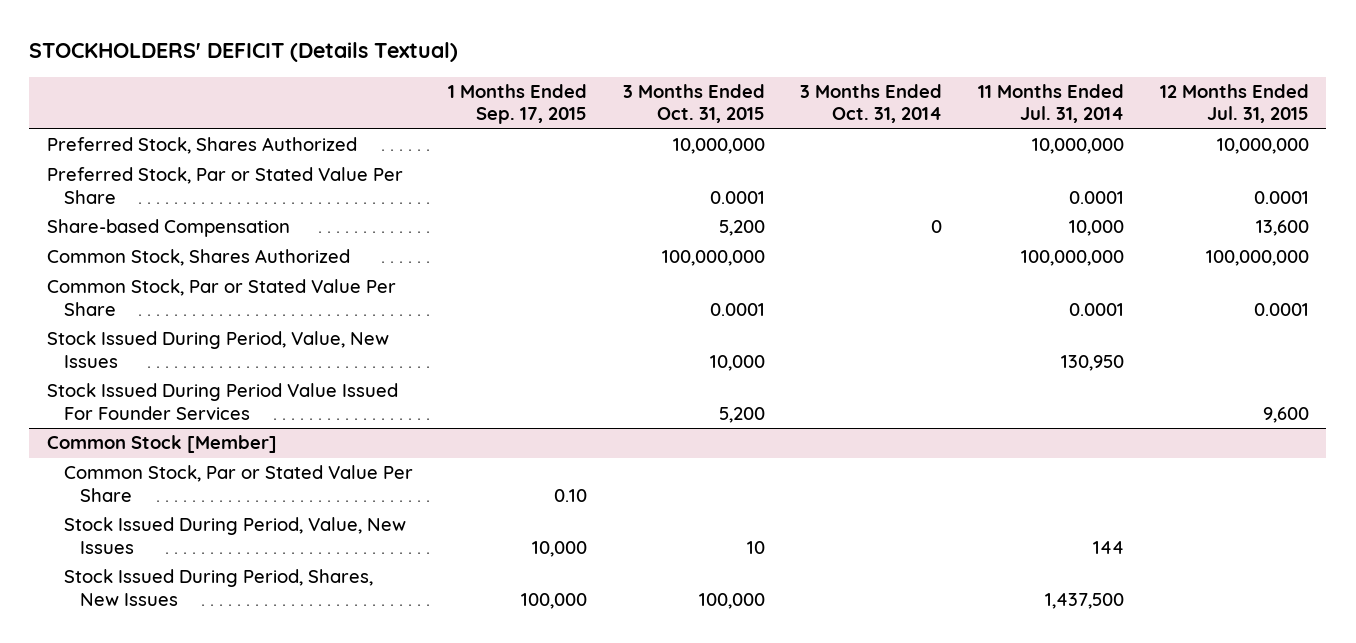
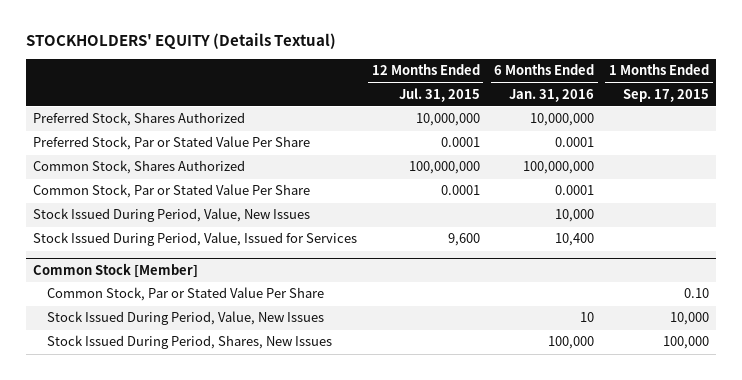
- STOCKHOLDERS' DEFICIT (Details Textual)
+ STOCKHOLDERS' EQUITY (Details Textual)
- | 1 Months Ended Sep. 17, 2015 | 3 Months Ended Oct. 31, 2015 | 3 Months Ended Oct. 31, 2014 | 11 Months Ended Jul. 31, 2014 | 12 Months Ended Jul. 31, 2015
+ | 12 Months Ended Jul. 31, 2015 | 6 Months Ended Jan. 31, 2016 | 1 Months Ended Sep. 17, 2015
- Share-based Compensation | | 5,200 | 0 | 10,000 | 13,600
- Stock Issued During Period Value Issued For Founder Services | | 5,200 | | | 9,600
+ Stock Issued During Period, Value, Issued for Services | 9,600 | 10,400 |

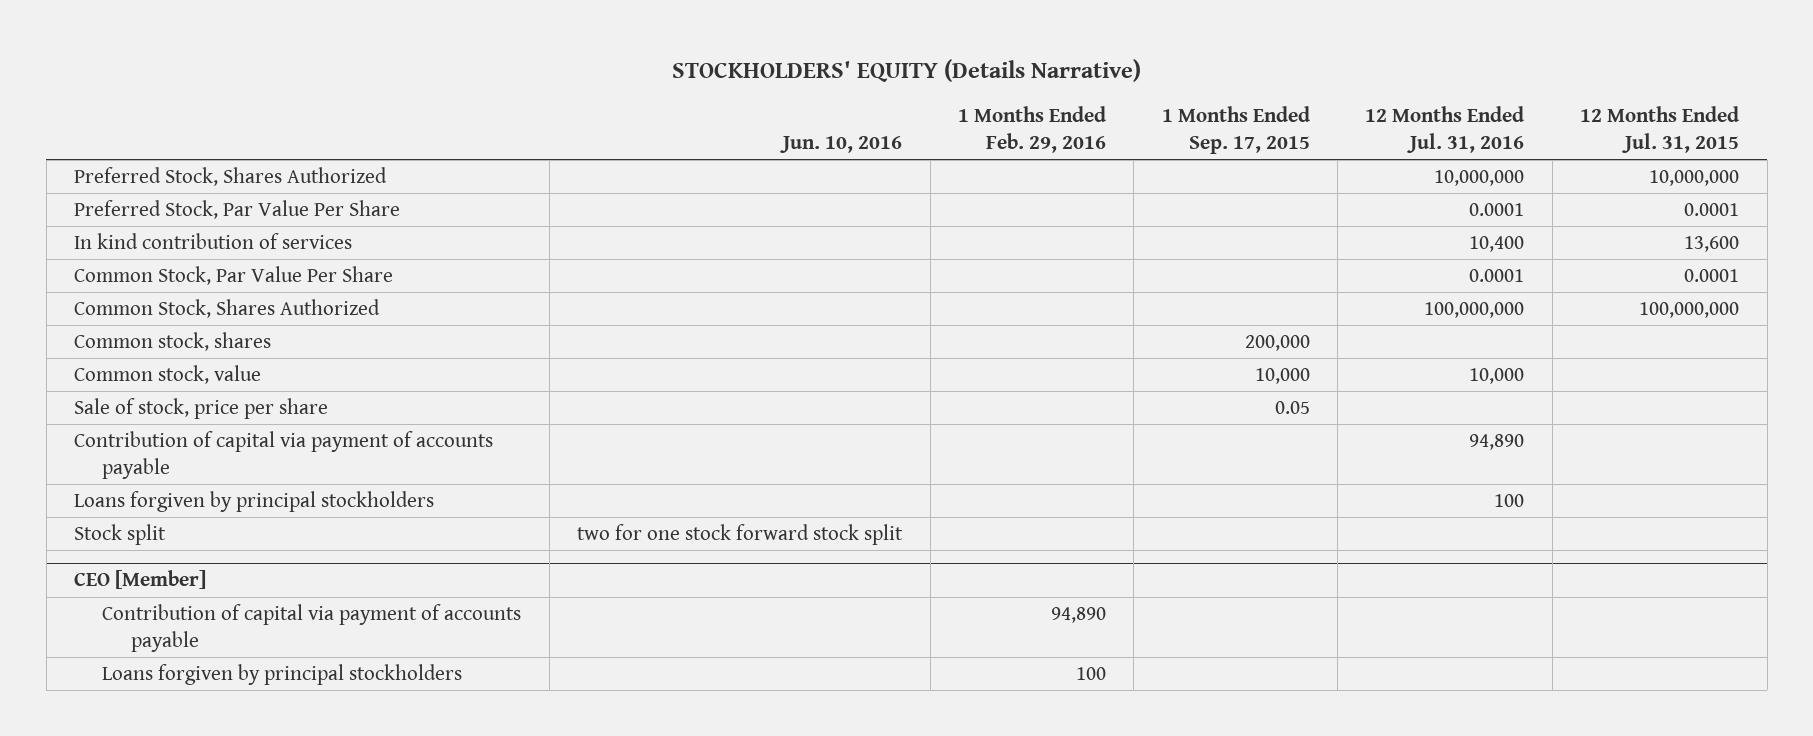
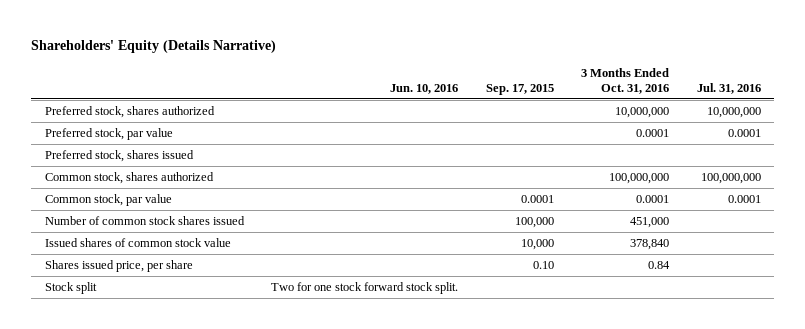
- STOCKHOLDERS' EQUITY (Details Narrative)
+ Shareholders' Equity (Details Narrative)
- | Jun. 10, 2016 | 1 Months Ended Feb. 29, 2016 | 1 Months Ended Sep. 17, 2015 | 12 Months Ended Jul. 31, 2016 | 12 Months Ended Jul. 31, 2015
+ | Jun. 10, 2016 | Sep. 17, 2015 | 3 Months Ended Oct. 31, 2016 | Jul. 31, 2016
- Preferred Stock, Shares Authorized | | | | 10,000,000 | 10,000,000
- Preferred Stock, Par Value Per Share | | | | 0.0001 | 0.0001
- In kind contribution of services | | | | 10,400 | 13,600
- Common Stock, Par Value Per Share | | | | 0.0001 | 0.0001
- Common Stock, Shares Authorized | | | | 100,000,000 | 100,000,000
- Common stock, shares | | | 200,000 | |
- Common stock, value | | | 10,000 | 10,000 |
- Sale of stock, price per share | | | 0.05 | |
- Contribution of capital via payment of accounts payable | | | | 94,890 |
- Loans forgiven by principal stockholders | | | | 100 |
- Stock split | two for one stock forward stock split | | | |
- CEO [Member]
- Contribution of capital via payment of accounts payable | | 94,890 | | |
- Loans forgiven by principal stockholders | | 100 | | |
+ Preferred stock, shares authorized | | | 10,000,000 | 10,000,000
+ Preferred stock, par value | | | 0.0001 | 0.0001
+ Preferred stock, shares issued
+ Common stock, shares authorized | | | 100,000,000 | 100,000,000
+ Common stock, par value | | 0.0001 | 0.0001 | 0.0001
+ Number of common stock shares issued | | 100,000 | 451,000 |
+ Issued shares of common stock value | | 10,000 | 378,840 |
+ Shares issued price, per share | | 0.10 | 0.84 |
+ Stock split | Two for one stock forward stock split. | | |

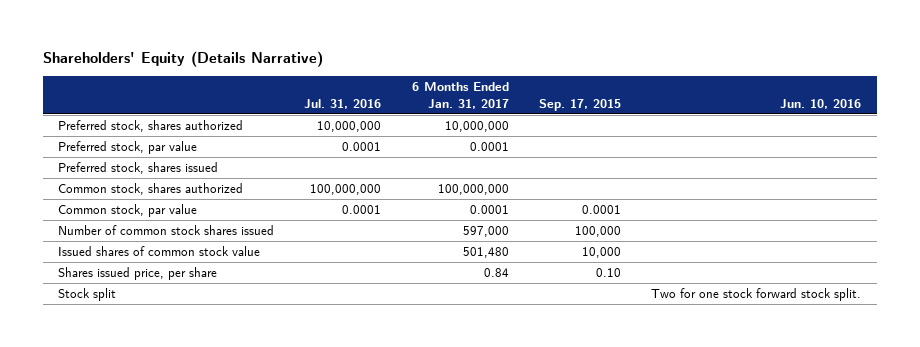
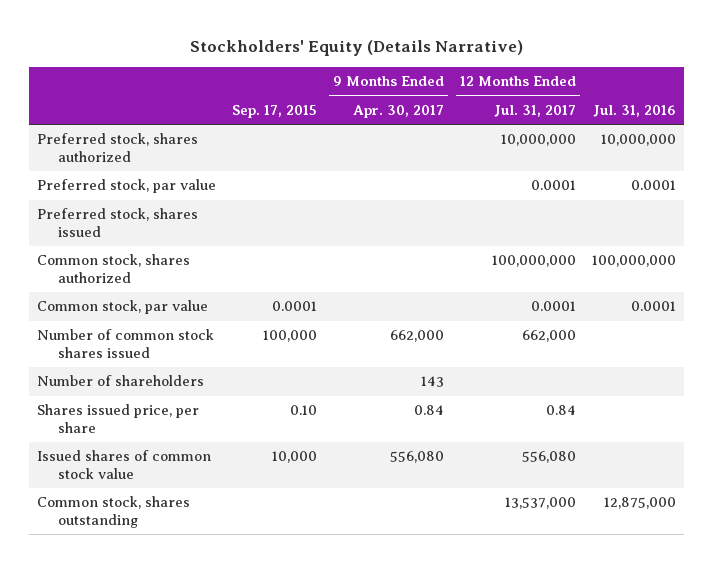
- Shareholders' Equity (Details Narrative)
+ Stockholders' Equity (Details Narrative)
- | Jul. 31, 2016 | 6 Months Ended Jan. 31, 2017 | Sep. 17, 2015 | Jun. 10, 2016
+ | Sep. 17, 2015 | 9 Months Ended Apr. 30, 2017 | 12 Months Ended Jul. 31, 2017 | Jul. 31, 2016
+ Number of shareholders | | 143 | |
- Stock split | | | | Two for one stock forward stock split.
moved down: Issued shares of common stock value | 10,000 | 556,080 | 556,080 |
+ Common stock, shares outstanding | | | 13,537,000 | 12,875,000

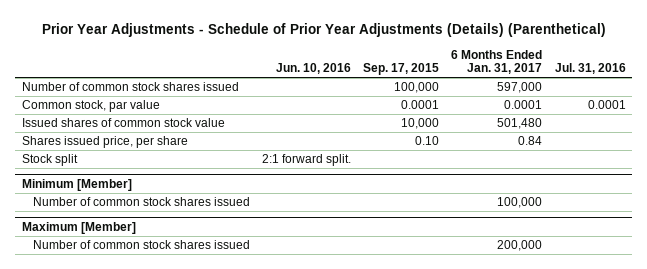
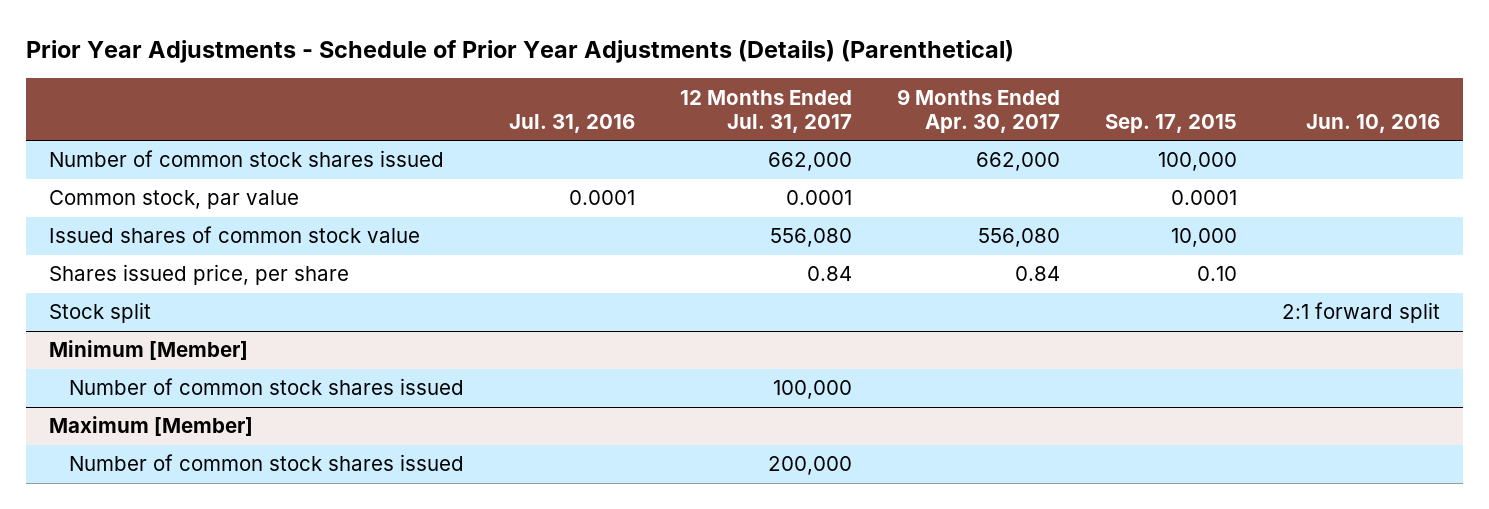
- | Jun. 10, 2016 | Sep. 17, 2015 | 6 Months Ended Jan. 31, 2017 | Jul. 31, 2016
+ | Jul. 31, 2016 | 12 Months Ended Jul. 31, 2017 | 9 Months Ended Apr. 30, 2017 | Sep. 17, 2015 | Jun. 10, 2016
- Stock split | 2:1 forward split. | | |
+ Stock split | | | | | 2:1 forward split

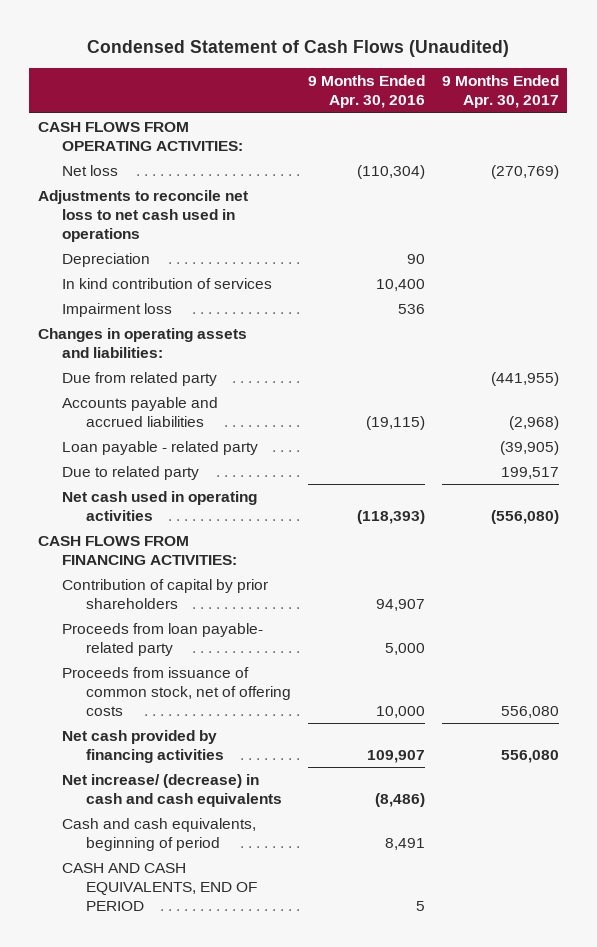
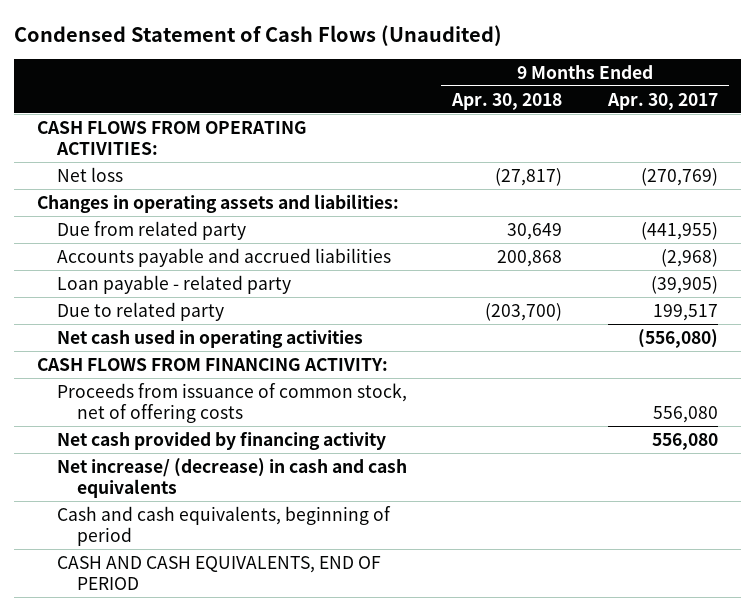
- | 9 Months Ended Apr. 30, 2016 | 9 Months Ended Apr. 30, 2017
+ | 9 Months Ended Apr. 30, 2018 | 9 Months Ended Apr. 30, 2017
- Adjustments to reconcile net loss to net cash used in operations
- Depreciation | 90 |
- In kind contribution of services | 10,400 |
- Impairment loss | 536 |
- CASH FLOWS FROM FINANCING ACTIVITIES:
- Contribution of capital by prior shareholders | 94,907 |
- Proceeds from loan payable- related party | 5,000 |
+ CASH FLOWS FROM FINANCING ACTIVITY:
- Net cash provided by financing activities | 109,907 | 556,080
+ Net cash provided by financing activity | | 556,080

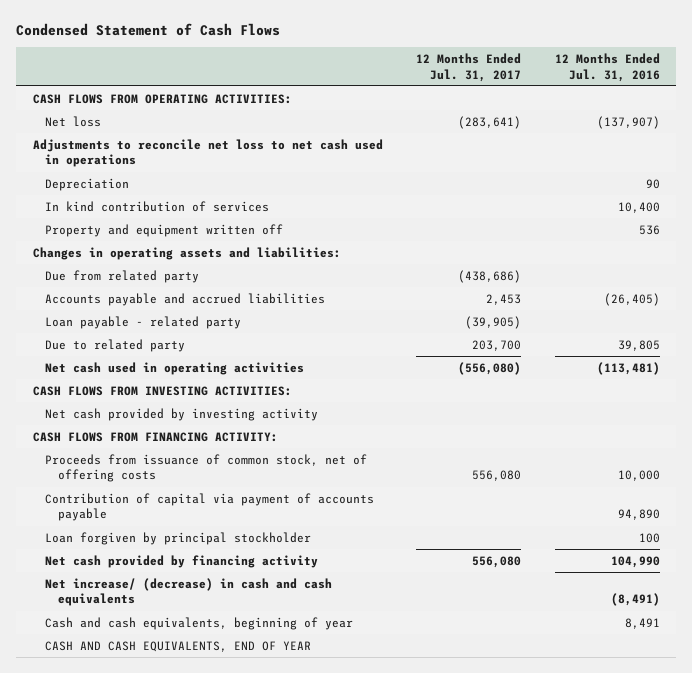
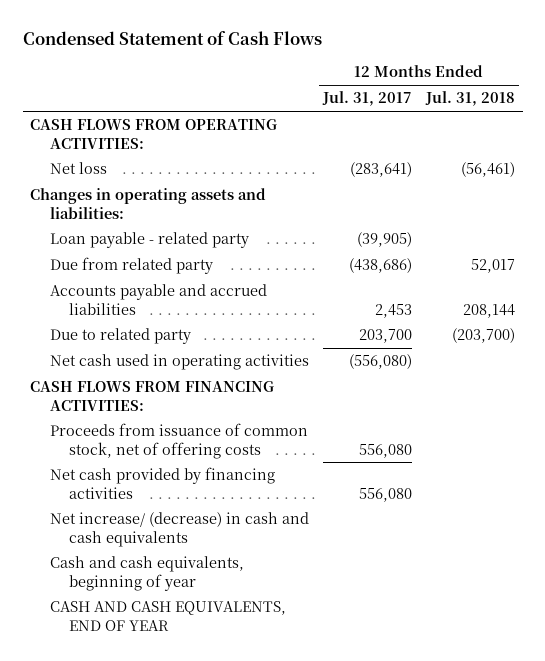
- | 12 Months Ended Jul. 31, 2017 | 12 Months Ended Jul. 31, 2016
+ | 12 Months Ended Jul. 31, 2017 | 12 Months Ended Jul. 31, 2018
- Adjustments to reconcile net loss to net cash used in operations
- Depreciation | | 90
- In kind contribution of services | | 10,400
- Property and equipment written off | | 536
moved up: Loan payable - related party | (39,905) |
- CASH FLOWS FROM INVESTING ACTIVITIES:
- Net cash provided by investing activity
- CASH FLOWS FROM FINANCING ACTIVITY:
+ CASH FLOWS FROM FINANCING ACTIVITIES:
- Contribution of capital via payment of accounts payable | | 94,890
- Loan forgiven by principal stockholder | | 100
- Net cash provided by financing activity | 556,080 | 104,990
+ Net cash provided by financing activities | 556,080 |

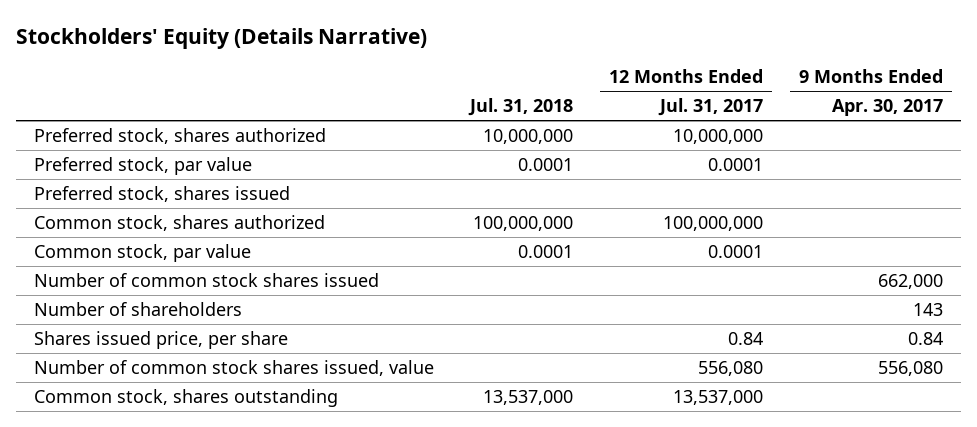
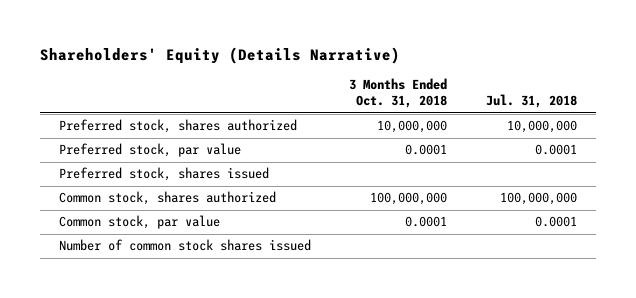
- Stockholders' Equity (Details Narrative)
+ Shareholders' Equity (Details Narrative)
- | Jul. 31, 2018 | 12 Months Ended Jul. 31, 2017 | 9 Months Ended Apr. 30, 2017
+ | 3 Months Ended Oct. 31, 2018 | Jul. 31, 2018
- Number of shareholders | | | 143
- Shares issued price, per share | | 0.84 | 0.84
- Number of common stock shares issued, value | | 556,080 | 556,080
- Common stock, shares outstanding | 13,537,000 | 13,537,000 |

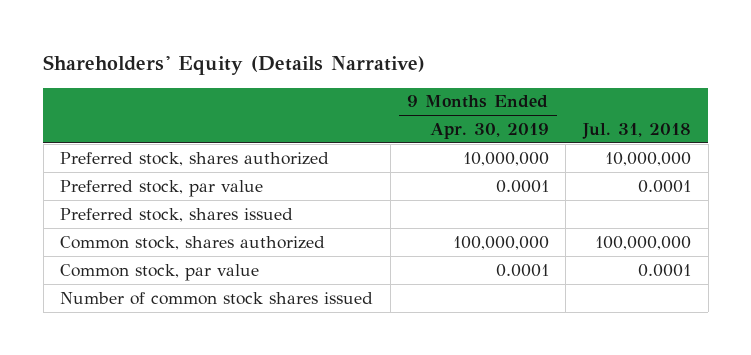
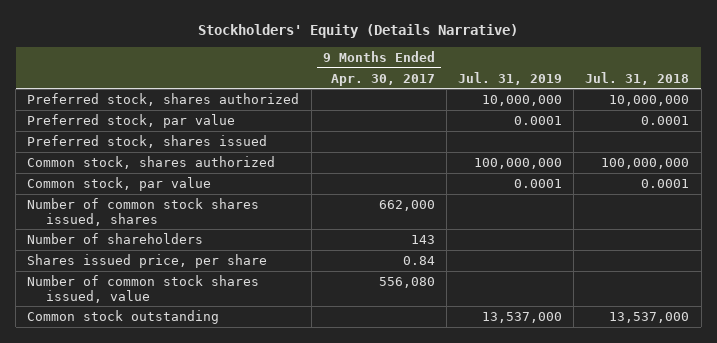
- Shareholders' Equity (Details Narrative)
+ Stockholders' Equity (Details Narrative)
- | 9 Months Ended Apr. 30, 2019 | Jul. 31, 2018
+ | 9 Months Ended Apr. 30, 2017 | Jul. 31, 2019 | Jul. 31, 2018
- Number of common stock shares issued
+ Number of common stock shares issued, shares | 662,000 | |
+ Number of shareholders | 143 | |
+ Shares issued price, per share | 0.84 | |
+ Number of common stock shares issued, value | 556,080 | |
+ Common stock outstanding | | 13,537,000 | 13,537,000

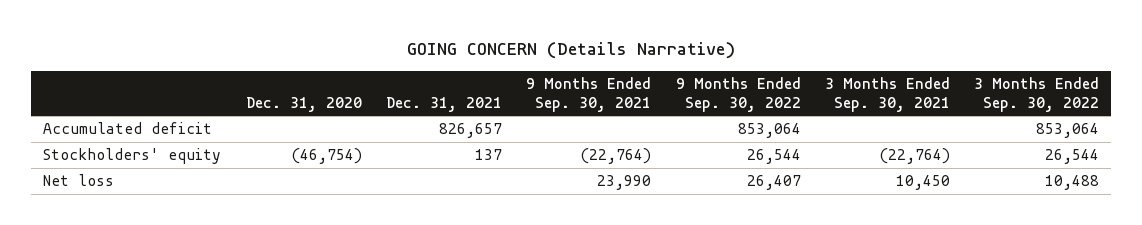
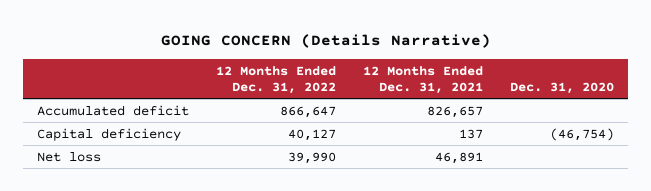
- | Dec. 31, 2020 | Dec. 31, 2021 | 9 Months Ended Sep. 30, 2021 | 9 Months Ended Sep. 30, 2022 | 3 Months Ended Sep. 30, 2021 | 3 Months Ended Sep. 30, 2022
+ | 12 Months Ended Dec. 31, 2022 | 12 Months Ended Dec. 31, 2021 | Dec. 31, 2020
- Stockholders' equity | (46,754) | 137 | (22,764) | 26,544 | (22,764) | 26,544
+ Capital deficiency | 40,127 | 137 | (46,754)

